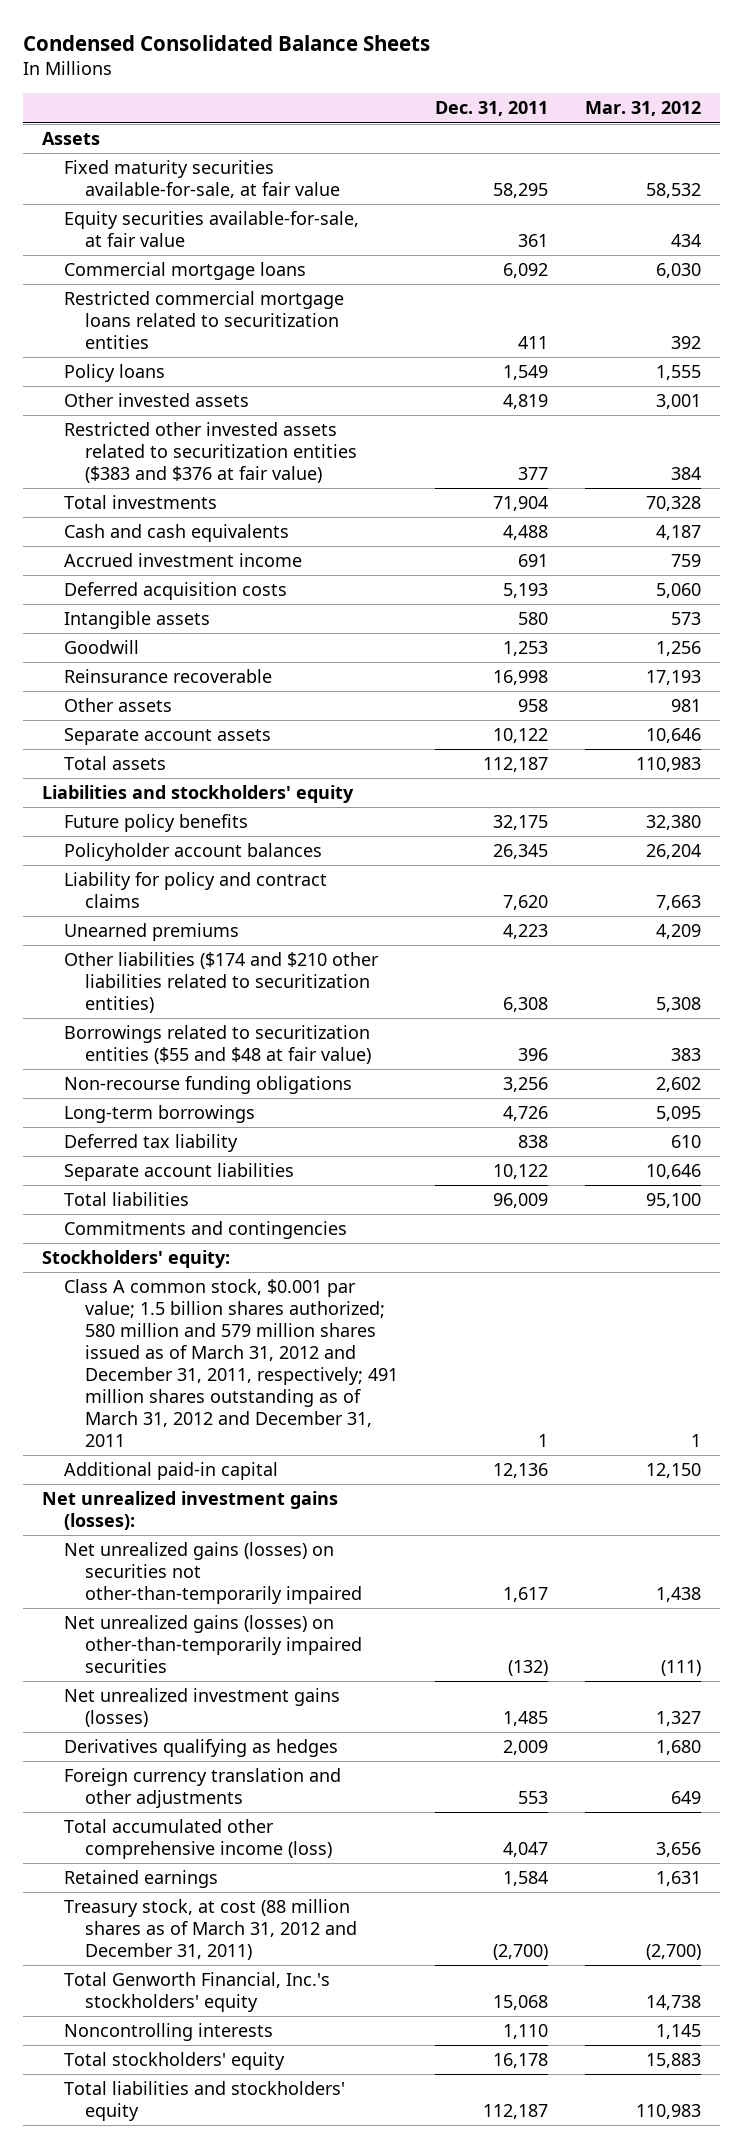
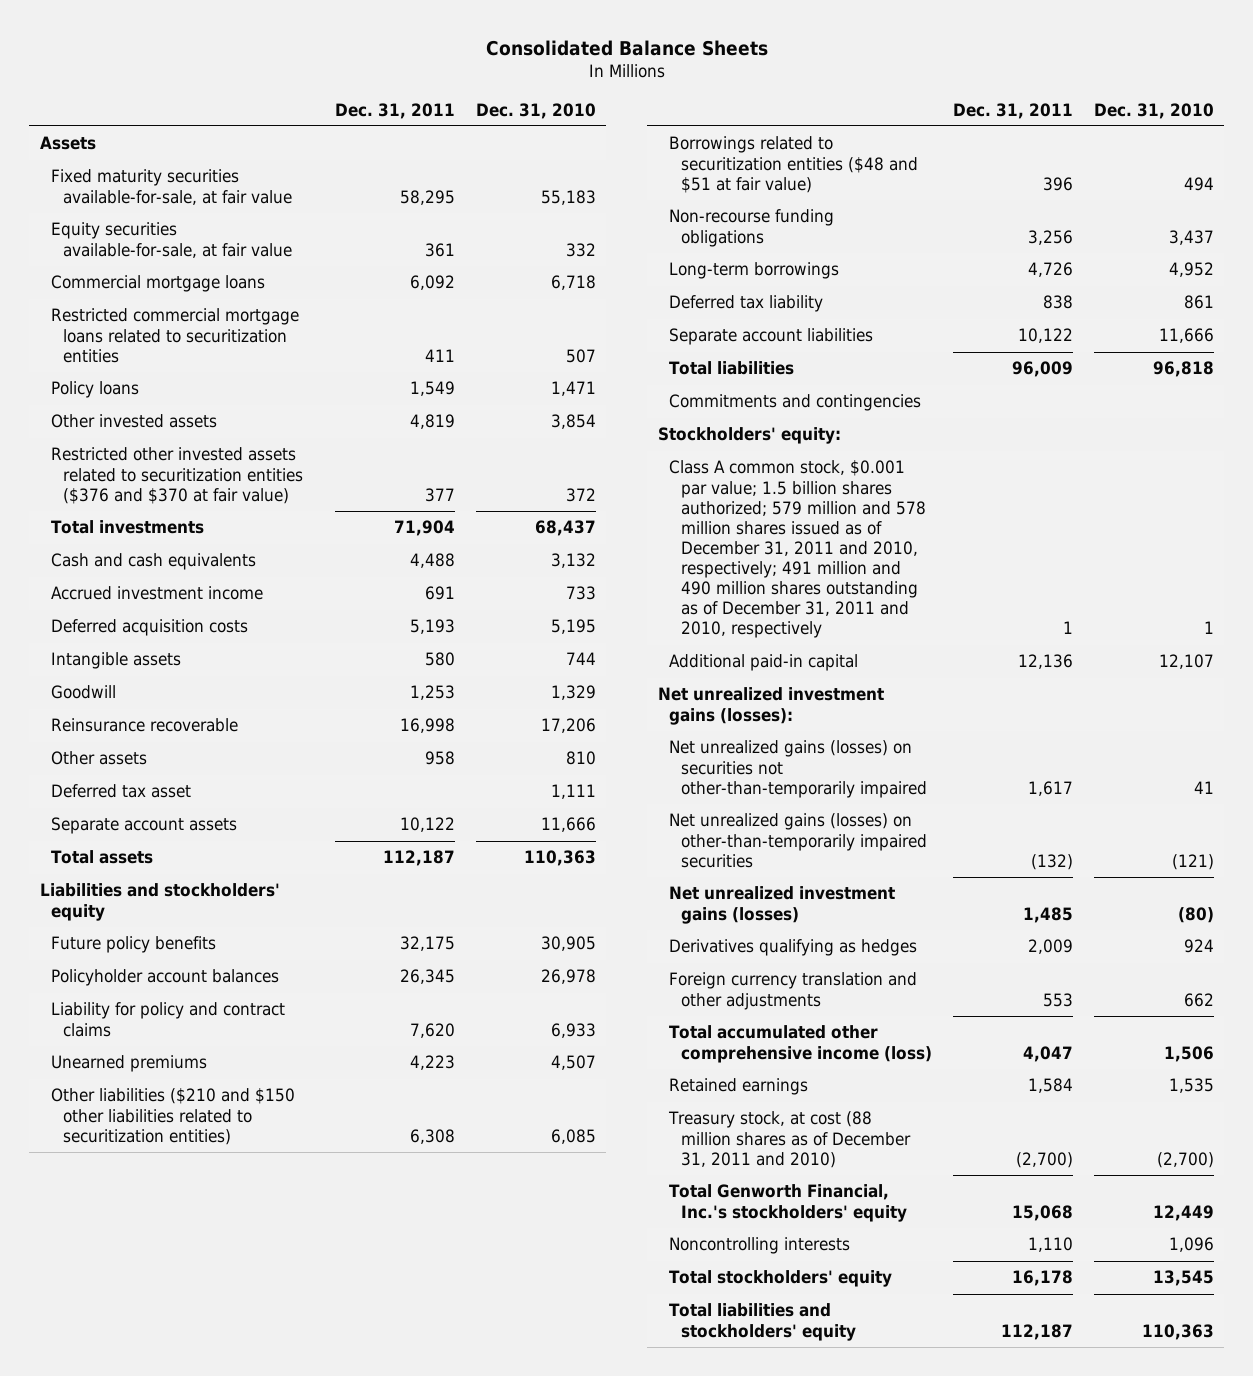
- Condensed Consolidated Balance Sheets
+ Consolidated Balance Sheets
- | Dec. 31, 2011 | Mar. 31, 2012
+ | Dec. 31, 2011 | Dec. 31, 2010
- Restricted other invested assets related to securitization entities ($383 and $376 at fair value) | 377 | 384
+ Restricted other invested assets related to securitization entities ($376 and $370 at fair value) | 377 | 372
+ Deferred tax asset | | 1,111
- Other liabilities ($174 and $210 other liabilities related to securitization entities) | 6,308 | 5,308
- Borrowings related to securitization entities ($55 and $48 at fair value) | 396 | 383
+ Other liabilities ($210 and $150 other liabilities related to securitization entities) | 6,308 | 6,085
+ Borrowings related to securitization entities ($48 and $51 at fair value) | 396 | 494
- Class A common stock, $0.001 par value; 1.5 billion shares authorized; 580 million and 579 million shares issued as of March 31, 2012 and December 31, 2011, respectively; 491 million shares outstanding as of March 31, 2012 and December 31, 2011 | 1 | 1
+ Class A common stock, $0.001 par value; 1.5 billion shares authorized; 579 million and 578 million shares issued as of December 31, 2011 and 2010, respectively; 491 million and 490 million shares outstanding as of December 31, 2011 and 2010, respectively | 1 | 1
- Treasury stock, at cost (88 million shares as of March 31, 2012 and December 31, 2011) | (2,700) | (2,700)
+ Treasury stock, at cost (88 million shares as of December 31, 2011 and 2010) | (2,700) | (2,700)

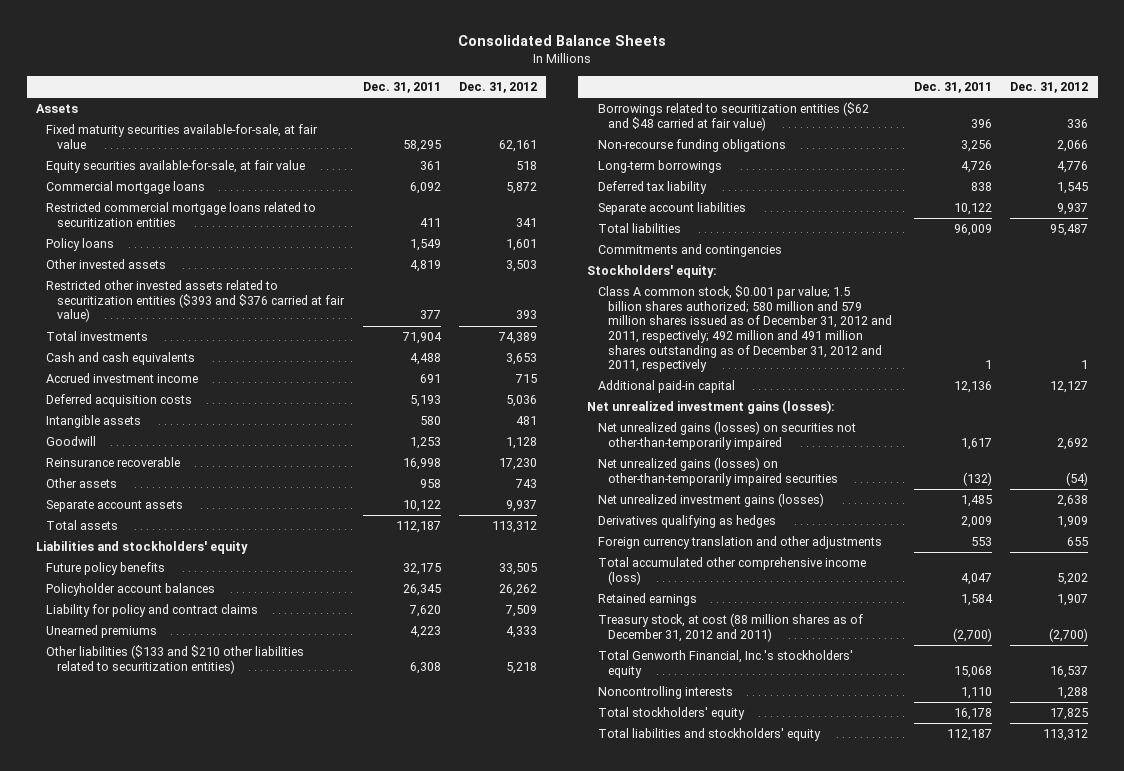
- | Dec. 31, 2011 | Dec. 31, 2010
+ | Dec. 31, 2011 | Dec. 31, 2012
- Restricted other invested assets related to securitization entities ($376 and $370 at fair value) | 377 | 372
+ Restricted other invested assets related to securitization entities ($393 and $376 carried at fair value) | 377 | 393
- Deferred tax asset | | 1,111
- Other liabilities ($210 and $150 other liabilities related to securitization entities) | 6,308 | 6,085
- Borrowings related to securitization entities ($48 and $51 at fair value) | 396 | 494
+ Other liabilities ($133 and $210 other liabilities related to securitization entities) | 6,308 | 5,218
+ Borrowings related to securitization entities ($62 and $48 carried at fair value) | 396 | 336
- Class A common stock, $0.001 par value; 1.5 billion shares authorized; 579 million and 578 million shares issued as of December 31, 2011 and 2010, respectively; 491 million and 490 million shares outstanding as of December 31, 2011 and 2010, respectively | 1 | 1
+ Class A common stock, $0.001 par value; 1.5 billion shares authorized; 580 million and 579 million shares issued as of December 31, 2012 and 2011, respectively; 492 million and 491 million shares outstanding as of December 31, 2012 and 2011, respectively | 1 | 1
- Treasury stock, at cost (88 million shares as of December 31, 2011 and 2010) | (2,700) | (2,700)
+ Treasury stock, at cost (88 million shares as of December 31, 2012 and 2011) | (2,700) | (2,700)

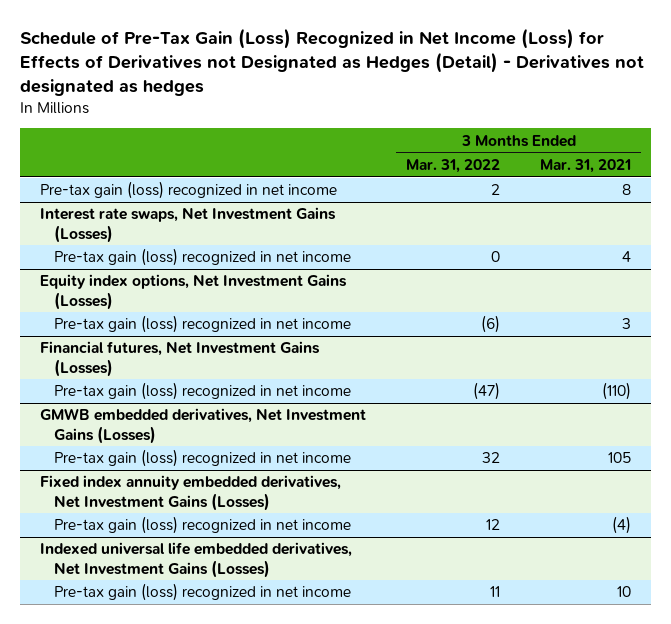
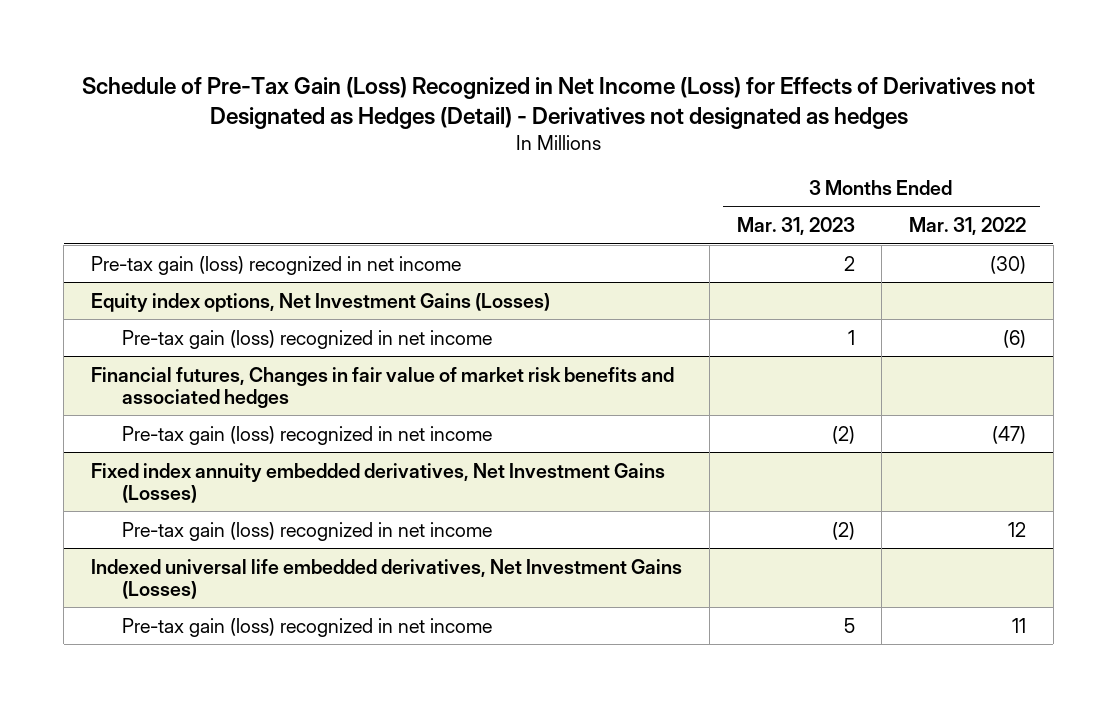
- | 3 Months Ended Mar. 31, 2022 | 3 Months Ended Mar. 31, 2021
+ | 3 Months Ended Mar. 31, 2023 | 3 Months Ended Mar. 31, 2022
- Pre-tax gain (loss) recognized in net income | 2 | 8
- Interest rate swaps, Net Investment Gains (Losses)
- Pre-tax gain (loss) recognized in net income | 0 | 4
+ Pre-tax gain (loss) recognized in net income | 2 | (30)
- Financial futures, Net Investment Gains (Losses)
+ Financial futures, Changes in fair value of market risk benefits and associated hedges
- GMWB embedded derivatives, Net Investment Gains (Losses)
- Pre-tax gain (loss) recognized in net income | 32 | 105

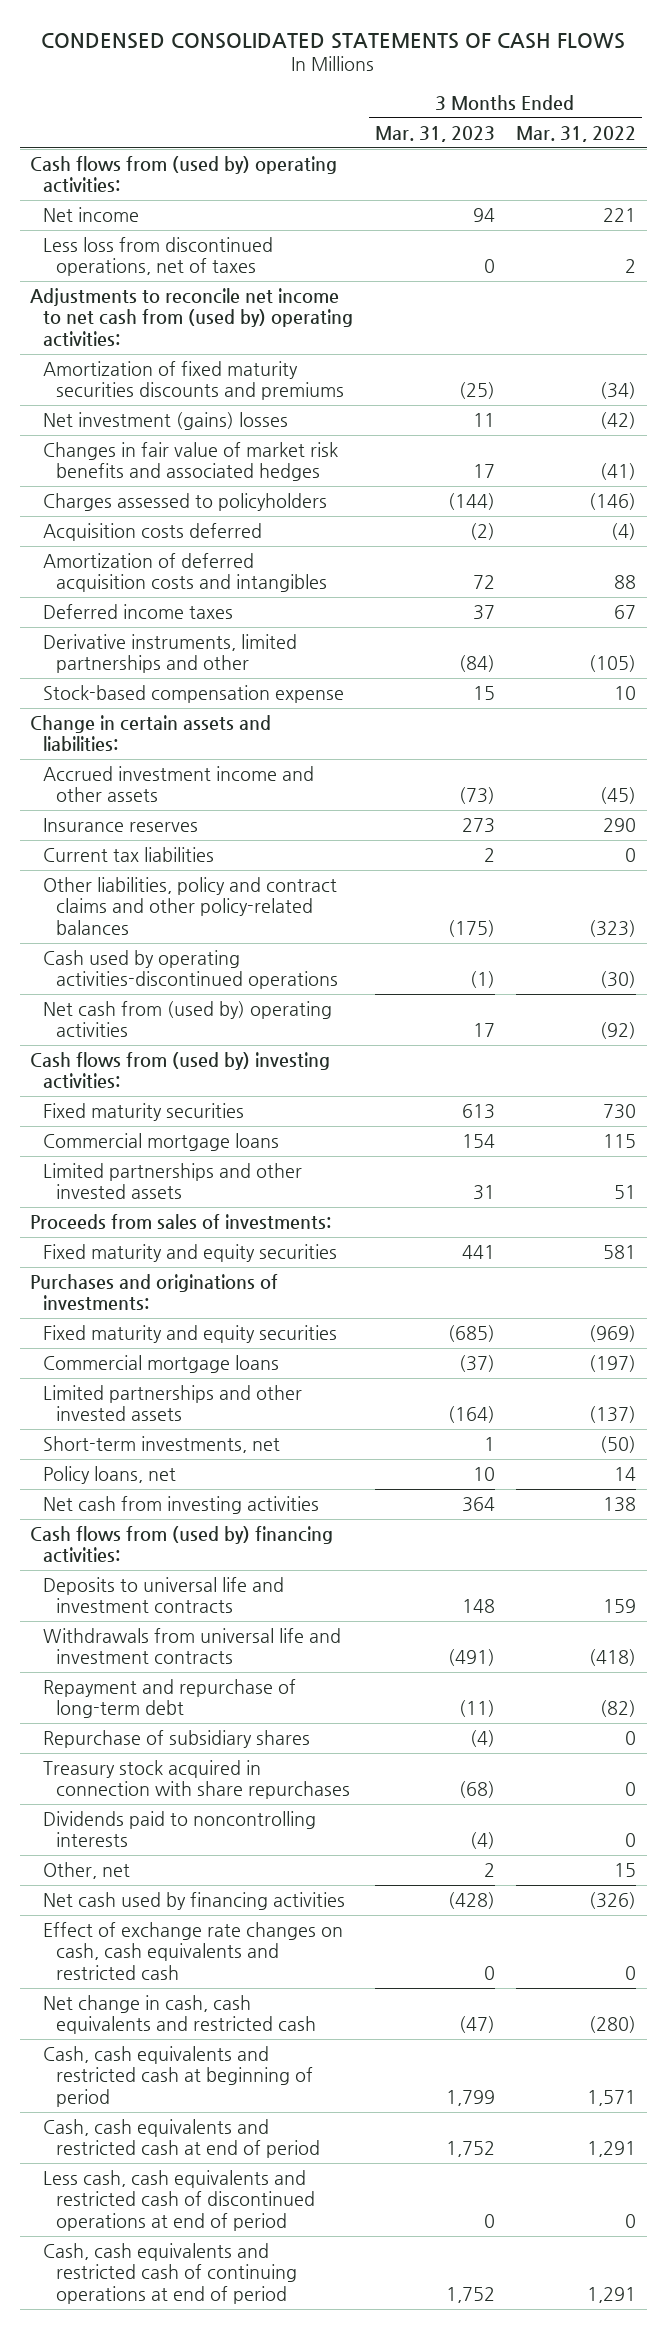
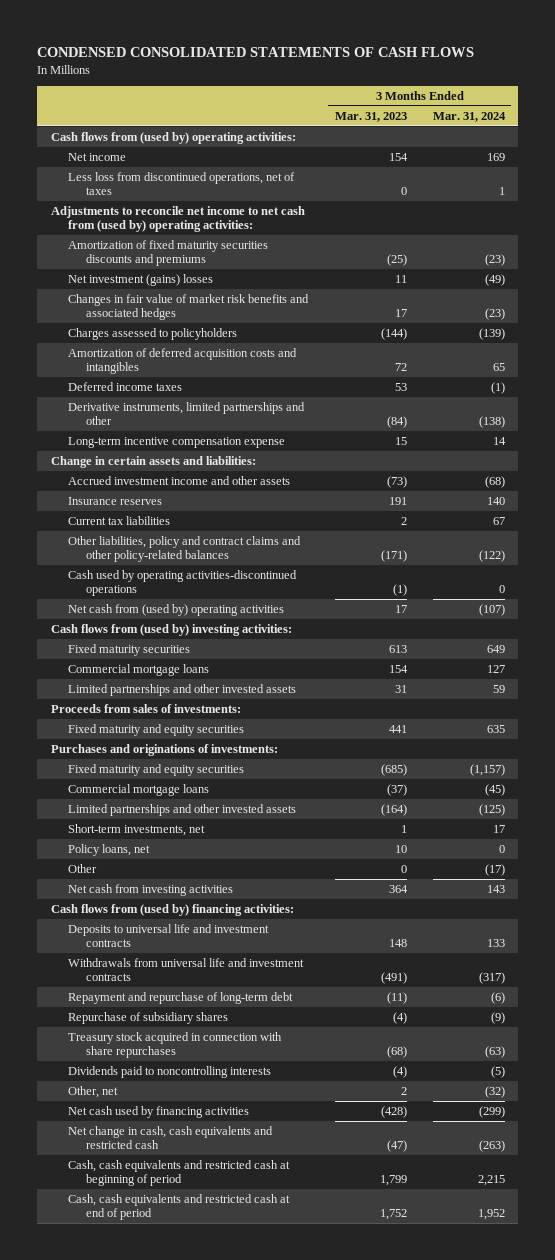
- | 3 Months Ended Mar. 31, 2023 | 3 Months Ended Mar. 31, 2022
+ | 3 Months Ended Mar. 31, 2023 | 3 Months Ended Mar. 31, 2024
- Net income | 94 | 221
+ Net income | 154 | 169
- Acquisition costs deferred | (2) | (4)
- Deferred income taxes | 37 | 67
+ Deferred income taxes | 53 | (1)
- Stock-based compensation expense | 15 | 10
+ Long-term incentive compensation expense | 15 | 14
- Insurance reserves | 273 | 290
+ Insurance reserves | 191 | 140
- Other liabilities, policy and contract claims and other policy-related balances | (175) | (323)
+ Other liabilities, policy and contract claims and other policy-related balances | (171) | (122)
+ Other | 0 | (17)
- Effect of exchange rate changes on cash, cash equivalents and restricted cash | 0 | 0
- Less cash, cash equivalents and restricted cash of discontinued operations at end of period | 0 | 0
- Cash, cash equivalents and restricted cash of continuing operations at end of period | 1,752 | 1,291

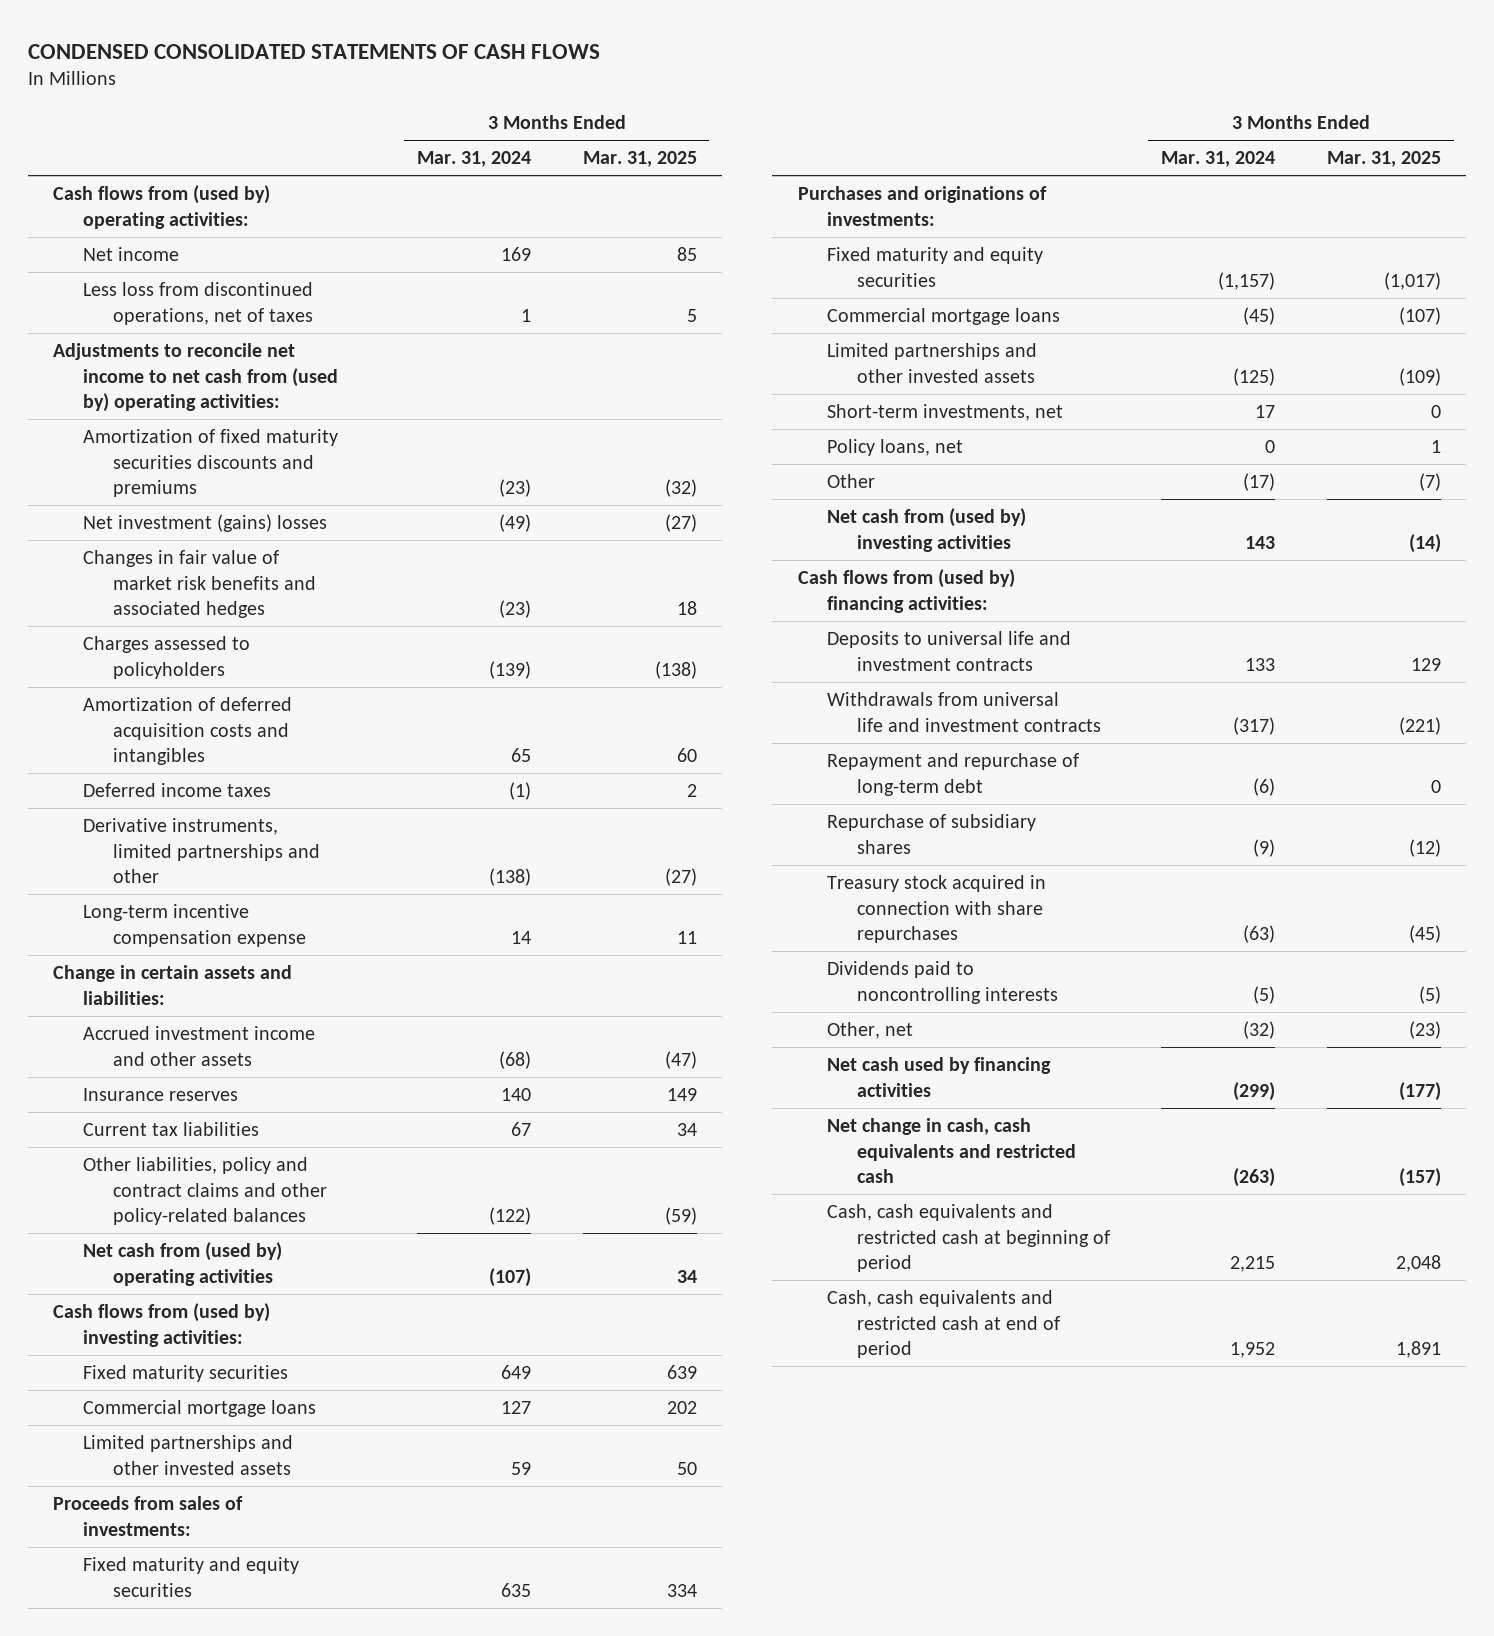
- | 3 Months Ended Mar. 31, 2023 | 3 Months Ended Mar. 31, 2024
+ | 3 Months Ended Mar. 31, 2024 | 3 Months Ended Mar. 31, 2025
- Cash used by operating activities-discontinued operations | (1) | 0
- Net cash from investing activities | 364 | 143
+ Net cash from (used by) investing activities | 143 | (14)

